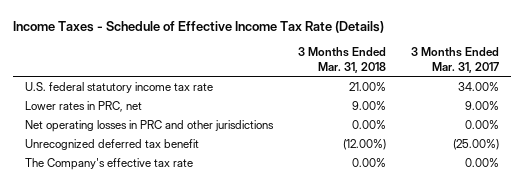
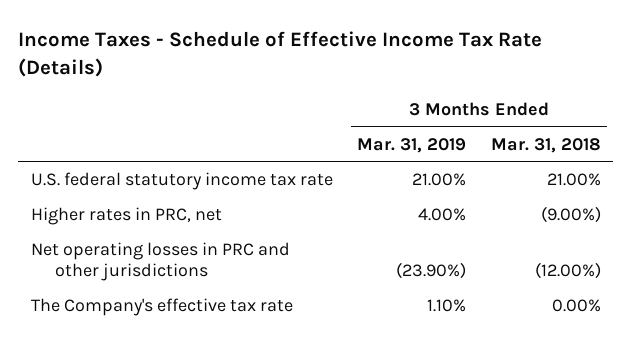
- | 3 Months Ended Mar. 31, 2018 | 3 Months Ended Mar. 31, 2017
+ | 3 Months Ended Mar. 31, 2019 | 3 Months Ended Mar. 31, 2018
- Lower rates in PRC, net | 9.00% | 9.00%
- Net operating losses in PRC and other jurisdictions | 0.00% | 0.00%
- Unrecognized deferred tax benefit | (12.00%) | (25.00%)
+ Higher rates in PRC, net | 4.00% | (9.00%)
+ Net operating losses in PRC and other jurisdictions | (23.90%) | (12.00%)

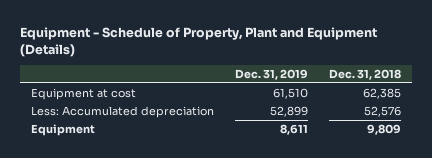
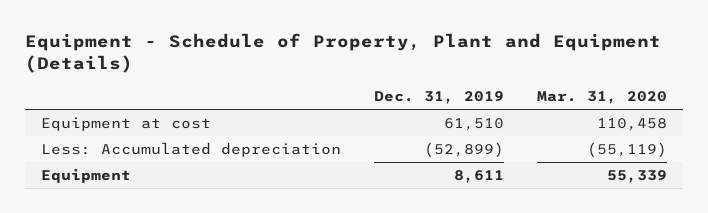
- | Dec. 31, 2019 | Dec. 31, 2018
+ | Dec. 31, 2019 | Mar. 31, 2020
- Less: Accumulated depreciation | 52,899 | 52,576
+ Less: Accumulated depreciation | (52,899) | (55,119)

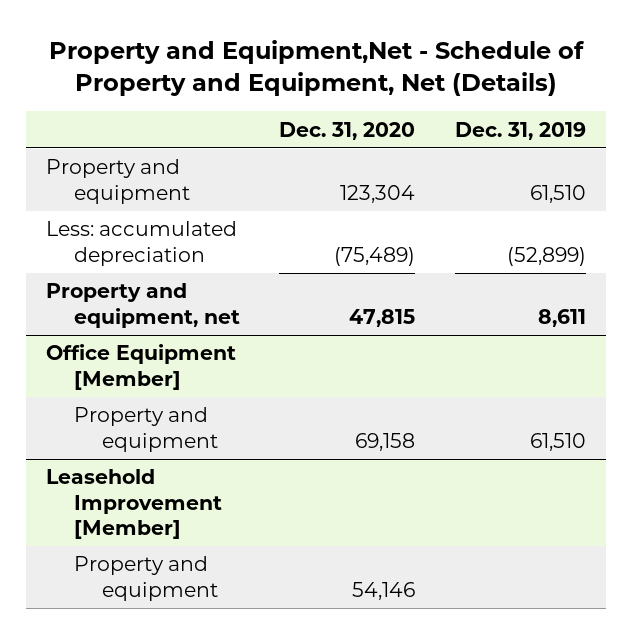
- Equipment - Schedule of Property, Plant and Equipment (Details)
+ Property and Equipment,Net - Schedule of Property and Equipment, Net (Details)
- | Dec. 31, 2019 | Mar. 31, 2020
+ | Dec. 31, 2020 | Dec. 31, 2019
- Equipment at cost | 61,510 | 110,458
- Less: Accumulated depreciation | (52,899) | (55,119)
- Equipment | 8,611 | 55,339
+ Property and equipment | 123,304 | 61,510
+ Less: accumulated depreciation | (75,489) | (52,899)
+ Property and equipment, net | 47,815 | 8,611
+ Office Equipment [Member]
+ Property and equipment | 69,158 | 61,510
+ Leasehold Improvement [Member]
+ Property and equipment | 54,146 |

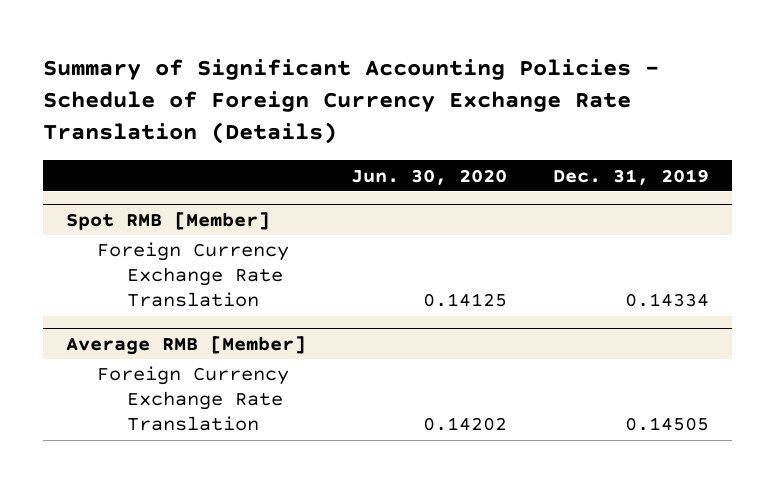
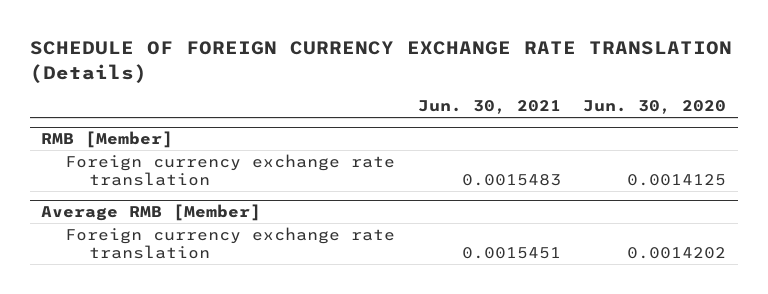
- Summary of Significant Accounting Policies - Schedule of Foreign Currency Exchange Rate Translation (Details)
+ SCHEDULE OF FOREIGN CURRENCY EXCHANGE RATE TRANSLATION (Details)
- | Jun. 30, 2020 | Dec. 31, 2019
+ | Jun. 30, 2021 | Jun. 30, 2020
- Spot RMB [Member]
- Foreign Currency Exchange Rate Translation | 0.14125 | 0.14334
+ RMB [Member]
+ Foreign currency exchange rate translation | 0.0015483 | 0.0014125
@ Average RMB [Member]
- Foreign Currency Exchange Rate Translation | 0.14202 | 0.14505
+ Foreign currency exchange rate translation | 0.0015451 | 0.0014202

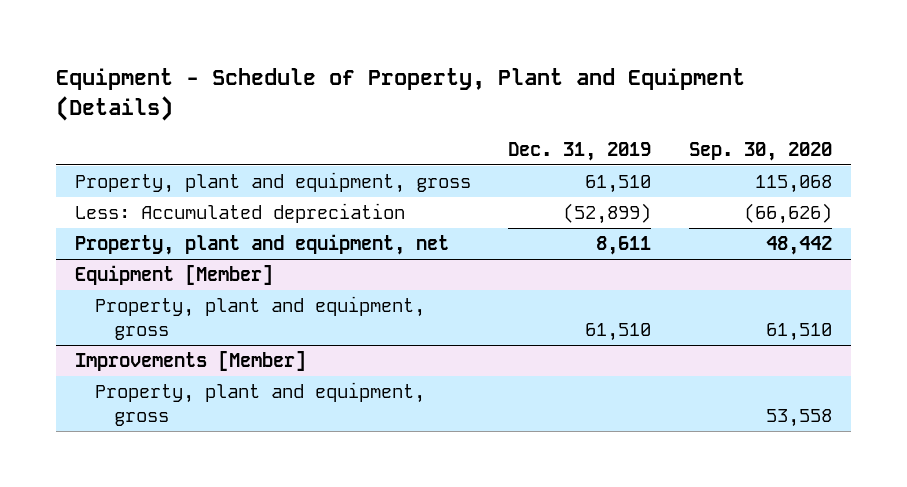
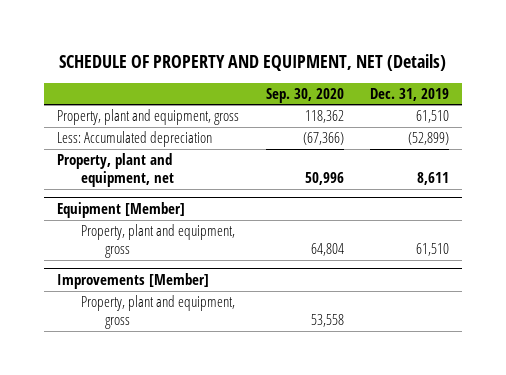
- Equipment - Schedule of Property, Plant and Equipment (Details)
+ SCHEDULE OF PROPERTY AND EQUIPMENT, NET (Details)
- | Dec. 31, 2019 | Sep. 30, 2020
+ | Sep. 30, 2020 | Dec. 31, 2019
- Property, plant and equipment, gross | 61,510 | 115,068
- Less: Accumulated depreciation | (52,899) | (66,626)
- Property, plant and equipment, net | 8,611 | 48,442
+ Property, plant and equipment, gross | 118,362 | 61,510
+ Less: Accumulated depreciation | (67,366) | (52,899)
+ Property, plant and equipment, net | 50,996 | 8,611
@ Equipment [Member]
- Property, plant and equipment, gross | 61,510 | 61,510
+ Property, plant and equipment, gross | 64,804 | 61,510

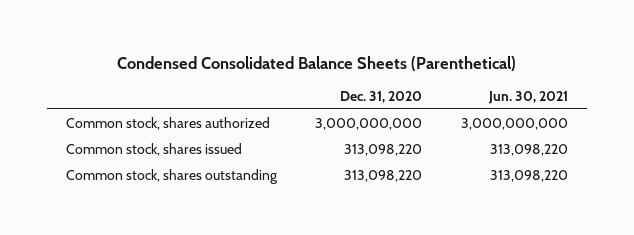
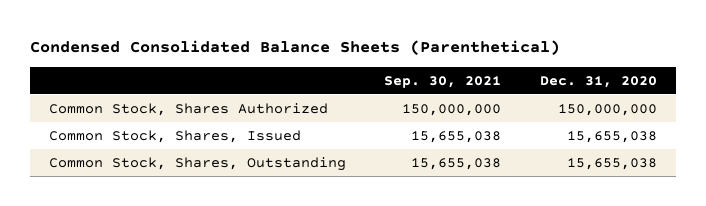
- | Dec. 31, 2020 | Jun. 30, 2021
+ | Sep. 30, 2021 | Dec. 31, 2020
- Common stock, shares authorized | 3,000,000,000 | 3,000,000,000
- Common stock, shares issued | 313,098,220 | 313,098,220
- Common stock, shares outstanding | 313,098,220 | 313,098,220
+ Common Stock, Shares Authorized | 150,000,000 | 150,000,000
+ Common Stock, Shares, Issued | 15,655,038 | 15,655,038
+ Common Stock, Shares, Outstanding | 15,655,038 | 15,655,038

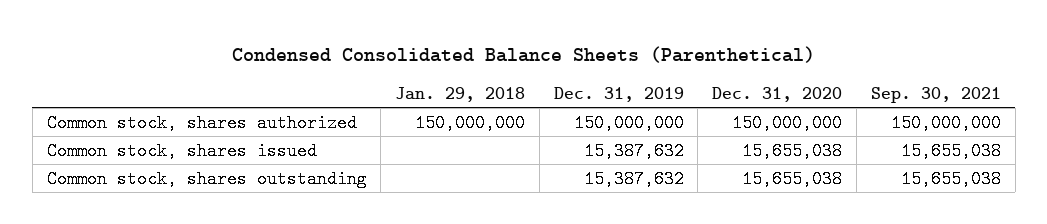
- | Sep. 30, 2021 | Dec. 31, 2020
+ | Jan. 29, 2018 | Dec. 31, 2019 | Dec. 31, 2020 | Sep. 30, 2021
- Common Stock, Shares Authorized | 150,000,000 | 150,000,000
- Common Stock, Shares, Issued | 15,655,038 | 15,655,038
- Common Stock, Shares, Outstanding | 15,655,038 | 15,655,038
+ Common stock, shares authorized | 150,000,000 | 150,000,000 | 150,000,000 | 150,000,000
+ Common stock, shares issued | | 15,387,632 | 15,655,038 | 15,655,038
+ Common stock, shares outstanding | | 15,387,632 | 15,655,038 | 15,655,038

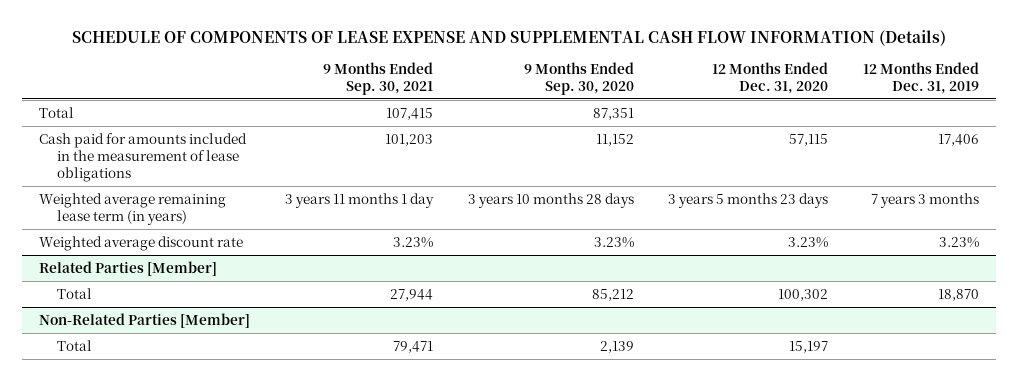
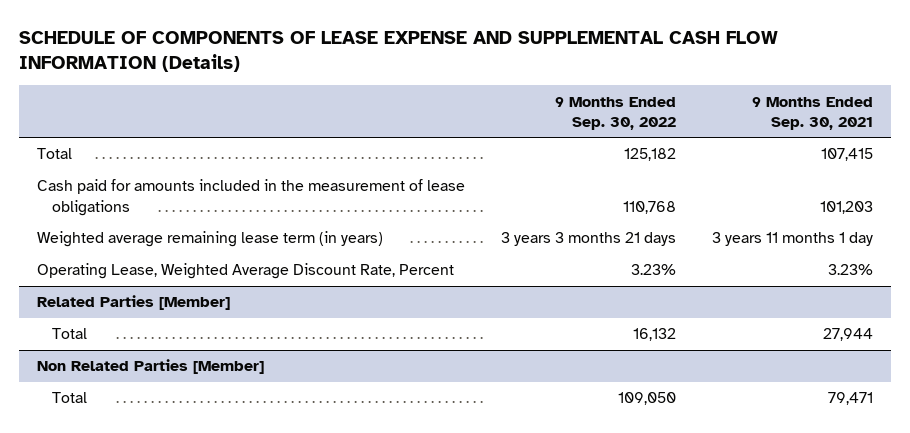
- | 9 Months Ended Sep. 30, 2021 | 9 Months Ended Sep. 30, 2020 | 12 Months Ended Dec. 31, 2020 | 12 Months Ended Dec. 31, 2019
+ | 9 Months Ended Sep. 30, 2022 | 9 Months Ended Sep. 30, 2021
- Weighted average discount rate | 3.23% | 3.23% | 3.23% | 3.23%
+ Operating Lease, Weighted Average Discount Rate, Percent | 3.23% | 3.23%
- Non-Related Parties [Member]
+ Non Related Parties [Member]

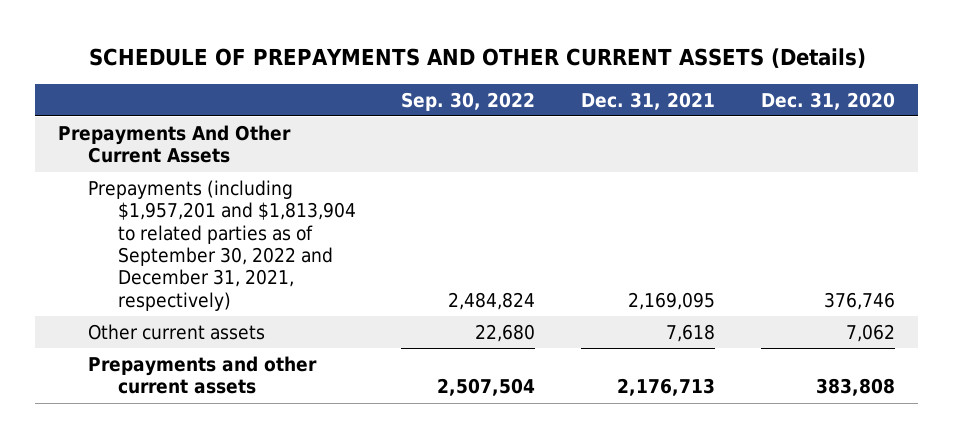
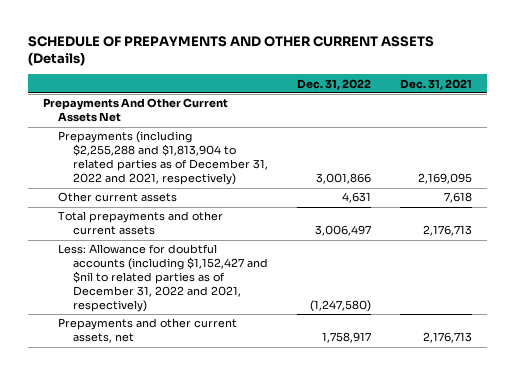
- | Sep. 30, 2022 | Dec. 31, 2021 | Dec. 31, 2020
+ | Dec. 31, 2022 | Dec. 31, 2021
- Prepayments And Other Current Assets
- Prepayments (including $1,957,201 and $1,813,904 to related parties as of September 30, 2022 and December 31, 2021, respectively) | 2,484,824 | 2,169,095 | 376,746
+ Prepayments And Other Current Assets Net
+ Prepayments (including $2,255,288 and $1,813,904 to related parties as of December 31, 2022 and 2021, respectively) | 3,001,866 | 2,169,095
- Prepayments and other current assets | 2,507,504 | 2,176,713 | 383,808
+ Total prepayments and other current assets | 3,006,497 | 2,176,713
+ Less: Allowance for doubtful accounts (including $1,152,427 and $nil to related parties as of December 31, 2022 and 2021, respectively) | (1,247,580) |
+ Prepayments and other current assets, net | 1,758,917 | 2,176,713

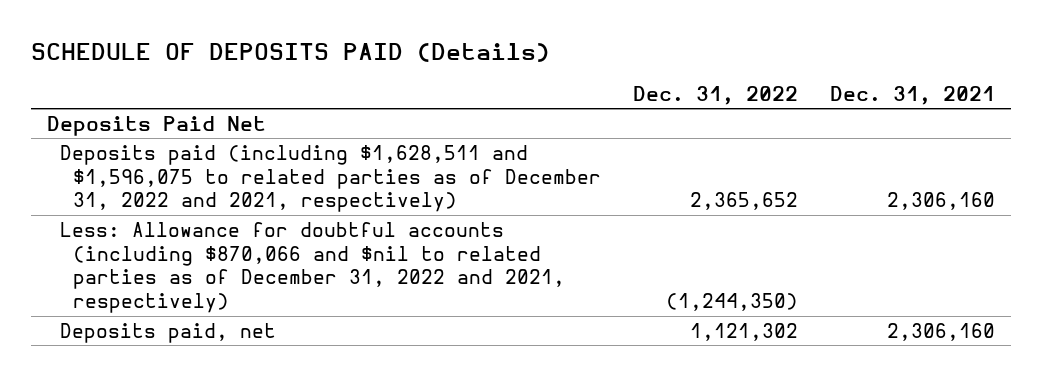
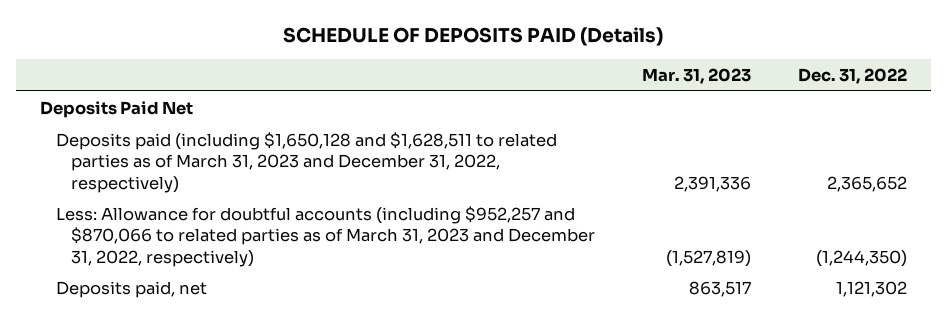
- | Dec. 31, 2022 | Dec. 31, 2021
+ | Mar. 31, 2023 | Dec. 31, 2022
- Deposits paid (including $1,628,511 and $1,596,075 to related parties as of December 31, 2022 and 2021, respectively) | 2,365,652 | 2,306,160
- Less: Allowance for doubtful accounts (including $870,066 and $nil to related parties as of December 31, 2022 and 2021, respectively) | (1,244,350) |
+ Deposits paid (including $1,650,128 and $1,628,511 to related parties as of March 31, 2023 and December 31, 2022, respectively) | 2,391,336 | 2,365,652
+ Less: Allowance for doubtful accounts (including $952,257 and $870,066 to related parties as of March 31, 2023 and December 31, 2022, respectively) | (1,527,819) | (1,244,350)

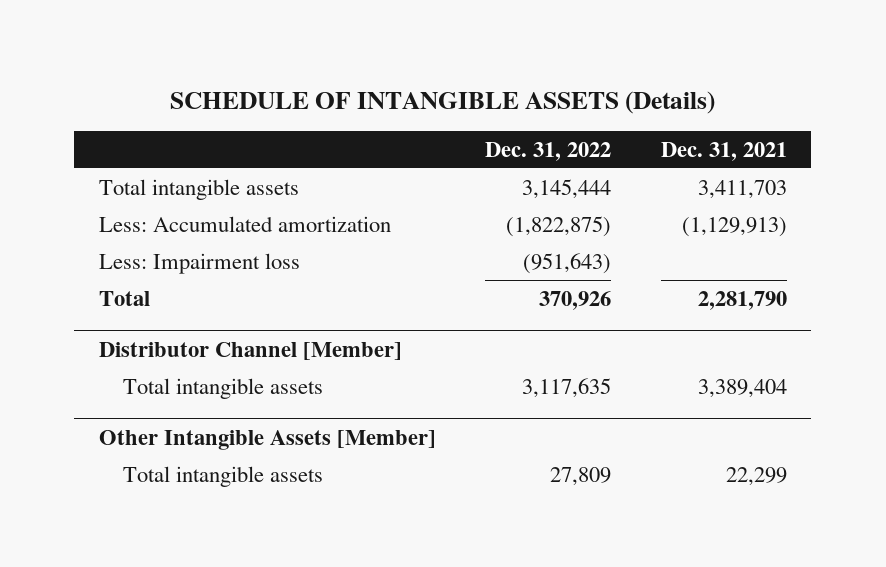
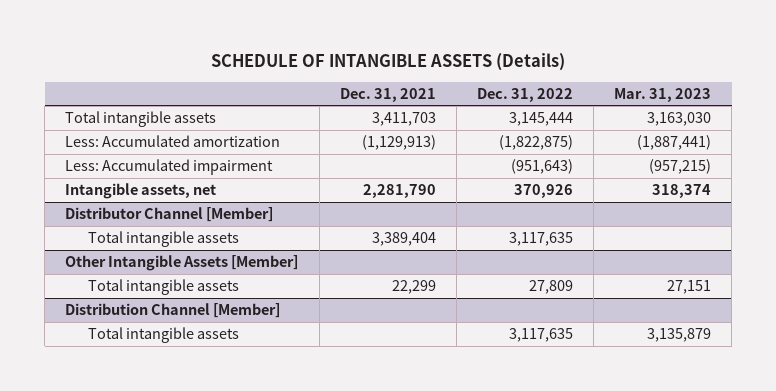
- | Dec. 31, 2022 | Dec. 31, 2021
+ | Dec. 31, 2021 | Dec. 31, 2022 | Mar. 31, 2023
- Less: Impairment loss | (951,643) |
- Total | 370,926 | 2,281,790
+ Less: Accumulated impairment | | (951,643) | (957,215)
+ Intangible assets, net | 2,281,790 | 370,926 | 318,374
+ Distribution Channel [Member]
+ Total intangible assets | | 3,117,635 | 3,135,879

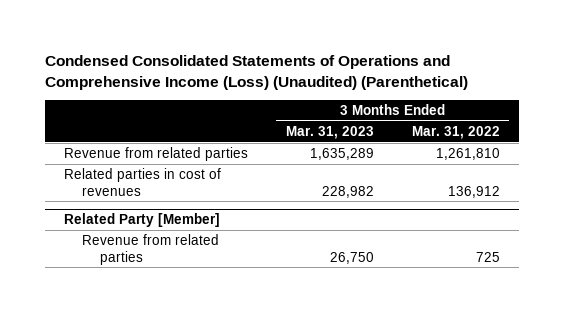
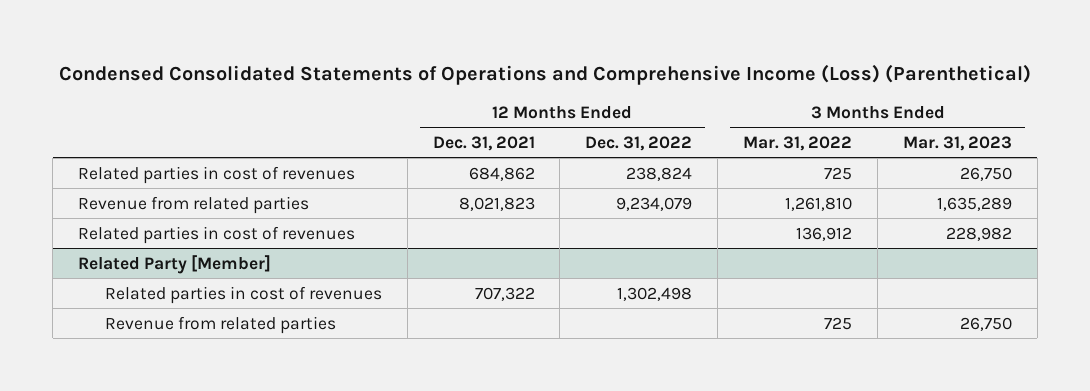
- Condensed Consolidated Statements of Operations and Comprehensive Income (Loss) (Unaudited) (Parenthetical)
+ Condensed Consolidated Statements of Operations and Comprehensive Income (Loss) (Parenthetical)
- | 3 Months Ended Mar. 31, 2023 | 3 Months Ended Mar. 31, 2022
+ | 12 Months Ended Dec. 31, 2021 | 12 Months Ended Dec. 31, 2022 | 3 Months Ended Mar. 31, 2022 | 3 Months Ended Mar. 31, 2023
+ Related parties in cost of revenues | 684,862 | 238,824 | 725 | 26,750
@ Related Party [Member]
+ Related parties in cost of revenues | 707,322 | 1,302,498 | |

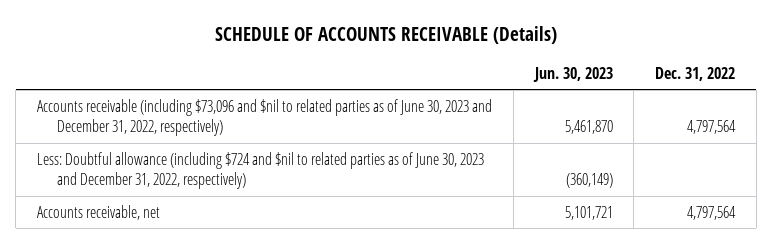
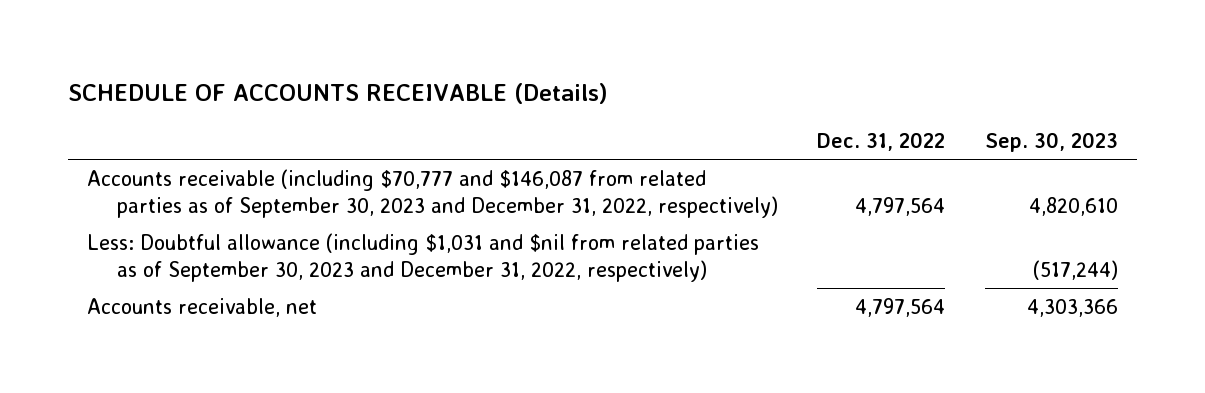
- | Jun. 30, 2023 | Dec. 31, 2022
+ | Dec. 31, 2022 | Sep. 30, 2023
- Accounts receivable (including $73,096 and $nil to related parties as of June 30, 2023 and December 31, 2022, respectively) | 5,461,870 | 4,797,564
- Less: Doubtful allowance (including $724 and $nil to related parties as of June 30, 2023 and December 31, 2022, respectively) | (360,149) |
+ Accounts receivable (including $70,777 and $146,087 from related parties as of September 30, 2023 and December 31, 2022, respectively) | 4,797,564 | 4,820,610
+ Less: Doubtful allowance (including $1,031 and $nil from related parties as of September 30, 2023 and December 31, 2022, respectively) | | (517,244)

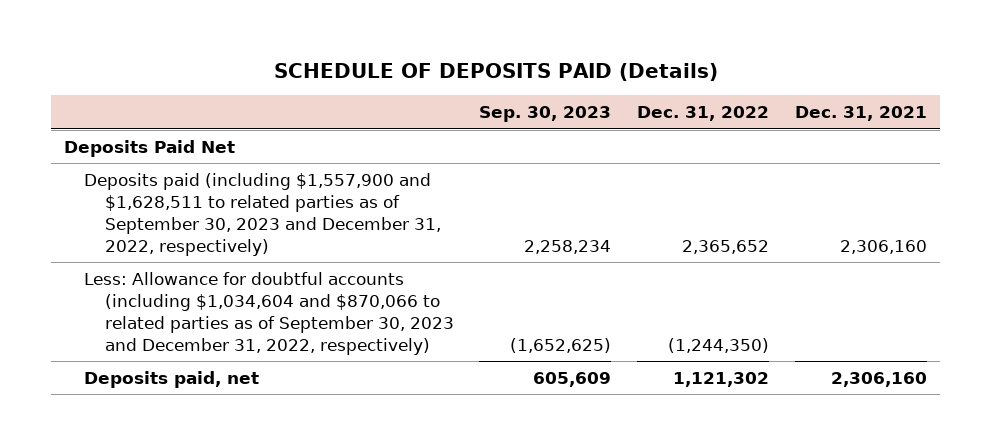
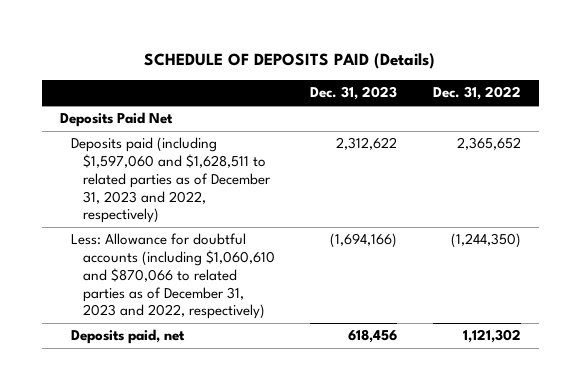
- | Sep. 30, 2023 | Dec. 31, 2022 | Dec. 31, 2021
+ | Dec. 31, 2023 | Dec. 31, 2022
- Deposits paid (including $1,557,900 and $1,628,511 to related parties as of September 30, 2023 and December 31, 2022, respectively) | 2,258,234 | 2,365,652 | 2,306,160
- Less: Allowance for doubtful accounts (including $1,034,604 and $870,066 to related parties as of September 30, 2023 and December 31, 2022, respectively) | (1,652,625) | (1,244,350) |
+ Deposits paid (including $1,597,060 and $1,628,511 to related parties as of December 31, 2023 and 2022, respectively) | 2,312,622 | 2,365,652
+ Less: Allowance for doubtful accounts (including $1,060,610 and $870,066 to related parties as of December 31, 2023 and 2022, respectively) | (1,694,166) | (1,244,350)

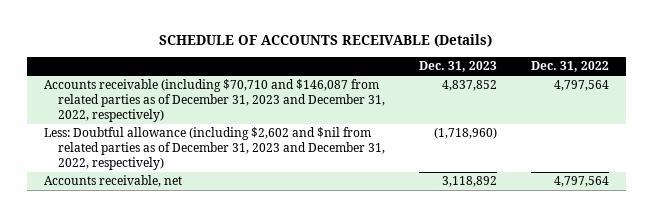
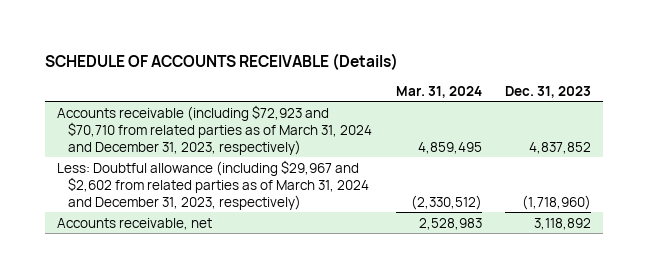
- | Dec. 31, 2023 | Dec. 31, 2022
+ | Mar. 31, 2024 | Dec. 31, 2023
- Accounts receivable (including $70,710 and $146,087 from related parties as of December 31, 2023 and December 31, 2022, respectively) | 4,837,852 | 4,797,564
- Less: Doubtful allowance (including $2,602 and $nil from related parties as of December 31, 2023 and December 31, 2022, respectively) | (1,718,960) |
+ Accounts receivable (including $72,923 and $70,710 from related parties as of March 31, 2024 and December 31, 2023, respectively) | 4,859,495 | 4,837,852
+ Less: Doubtful allowance (including $29,967 and $2,602 from related parties as of March 31, 2024 and December 31, 2023, respectively) | (2,330,512) | (1,718,960)

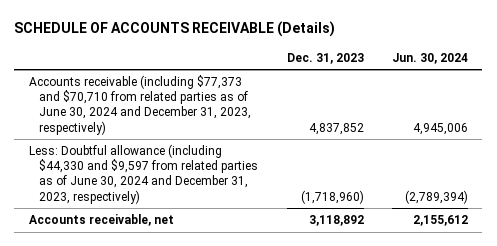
- | Mar. 31, 2024 | Dec. 31, 2023
+ | Dec. 31, 2023 | Jun. 30, 2024
- Accounts receivable (including $72,923 and $70,710 from related parties as of March 31, 2024 and December 31, 2023, respectively) | 4,859,495 | 4,837,852
- Less: Doubtful allowance (including $29,967 and $2,602 from related parties as of March 31, 2024 and December 31, 2023, respectively) | (2,330,512) | (1,718,960)
+ Accounts receivable (including $77,373 and $70,710 from related parties as of June 30, 2024 and December 31, 2023, respectively) | 4,837,852 | 4,945,006
+ Less: Doubtful allowance (including $44,330 and $9,597 from related parties as of June 30, 2024 and December 31, 2023, respectively) | (1,718,960) | (2,789,394)

